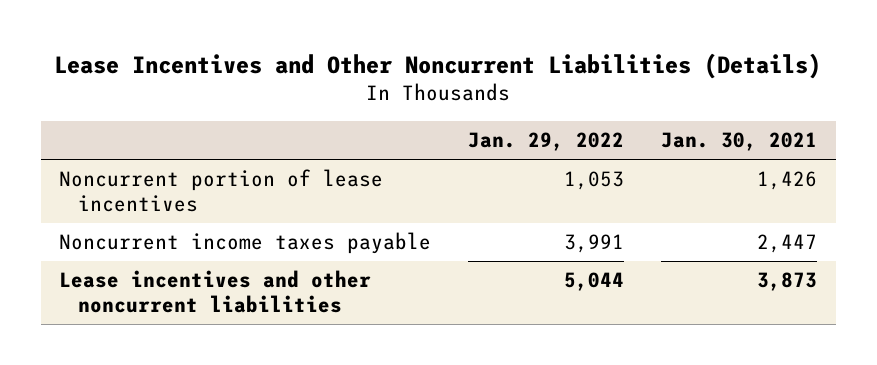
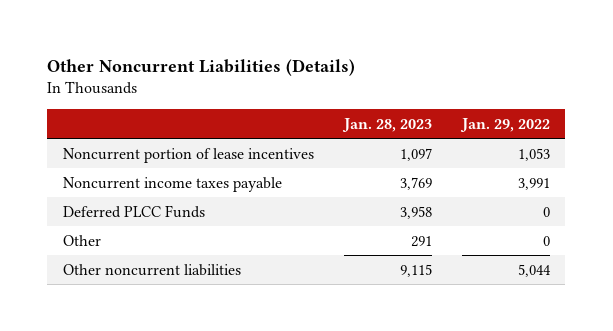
- Lease Incentives and Other Noncurrent Liabilities (Details)
+ Other Noncurrent Liabilities (Details)
- | Jan. 29, 2022 | Jan. 30, 2021
+ | Jan. 28, 2023 | Jan. 29, 2022
- Lease incentives and other noncurrent liabilities | 5,044 | 3,873
+ Deferred PLCC Funds | 3,958 | 0
+ Other | 291 | 0
+ Other noncurrent liabilities | 9,115 | 5,044

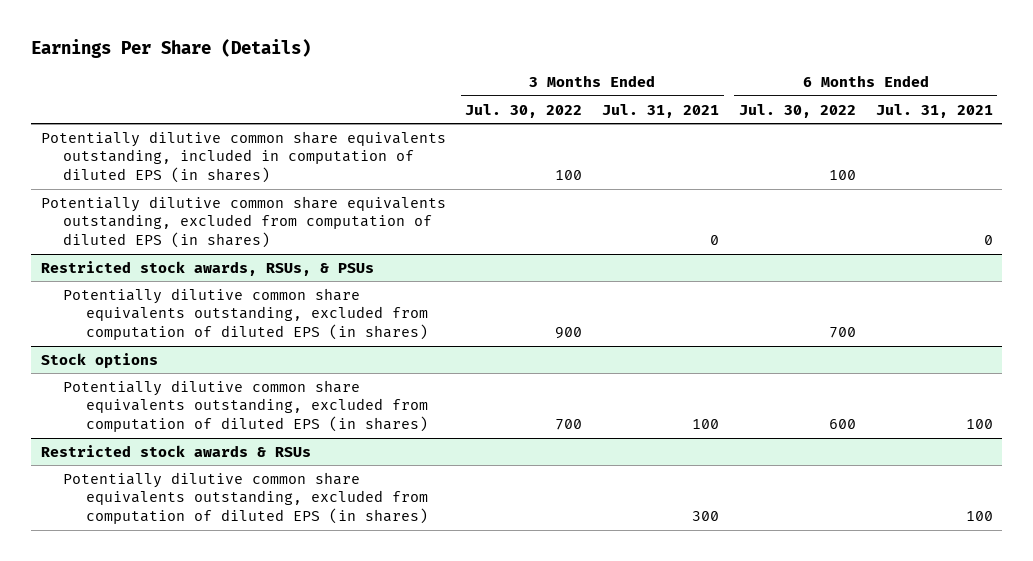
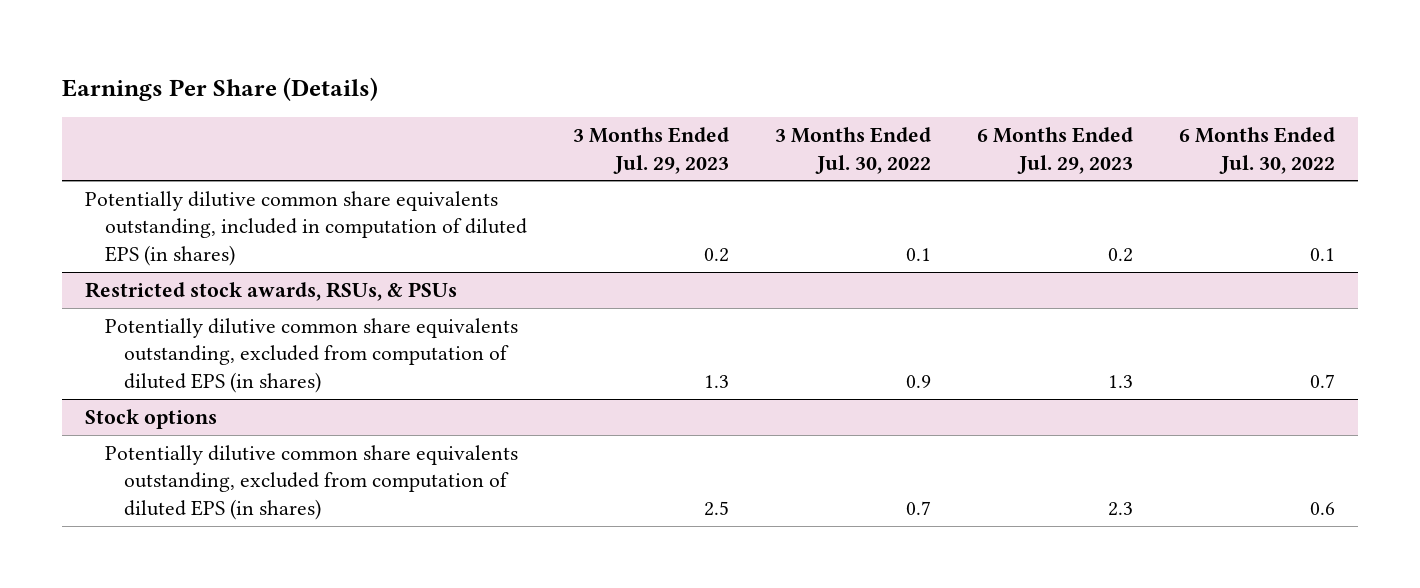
- | 3 Months Ended Jul. 30, 2022 | 3 Months Ended Jul. 31, 2021 | 6 Months Ended Jul. 30, 2022 | 6 Months Ended Jul. 31, 2021
+ | 3 Months Ended Jul. 29, 2023 | 3 Months Ended Jul. 30, 2022 | 6 Months Ended Jul. 29, 2023 | 6 Months Ended Jul. 30, 2022
- Potentially dilutive common share equivalents outstanding, included in computation of diluted EPS (in shares) | 100 | | 100 |
- Potentially dilutive common share equivalents outstanding, excluded from computation of diluted EPS (in shares) | | 0 | | 0
+ Potentially dilutive common share equivalents outstanding, included in computation of diluted EPS (in shares) | 0.2 | 0.1 | 0.2 | 0.1
@ Restricted stock awards, RSUs, & PSUs
- Potentially dilutive common share equivalents outstanding, excluded from computation of diluted EPS (in shares) | 900 | | 700 |
+ Potentially dilutive common share equivalents outstanding, excluded from computation of diluted EPS (in shares) | 1.3 | 0.9 | 1.3 | 0.7
@ Stock options
- Potentially dilutive common share equivalents outstanding, excluded from computation of diluted EPS (in shares) | 700 | 100 | 600 | 100
- Restricted stock awards & RSUs
- Potentially dilutive common share equivalents outstanding, excluded from computation of diluted EPS (in shares) | | 300 | | 100
@ Stock options
+ Potentially dilutive common share equivalents outstanding, excluded from computation of diluted EPS (in shares) | 2.5 | 0.7 | 2.3 | 0.6

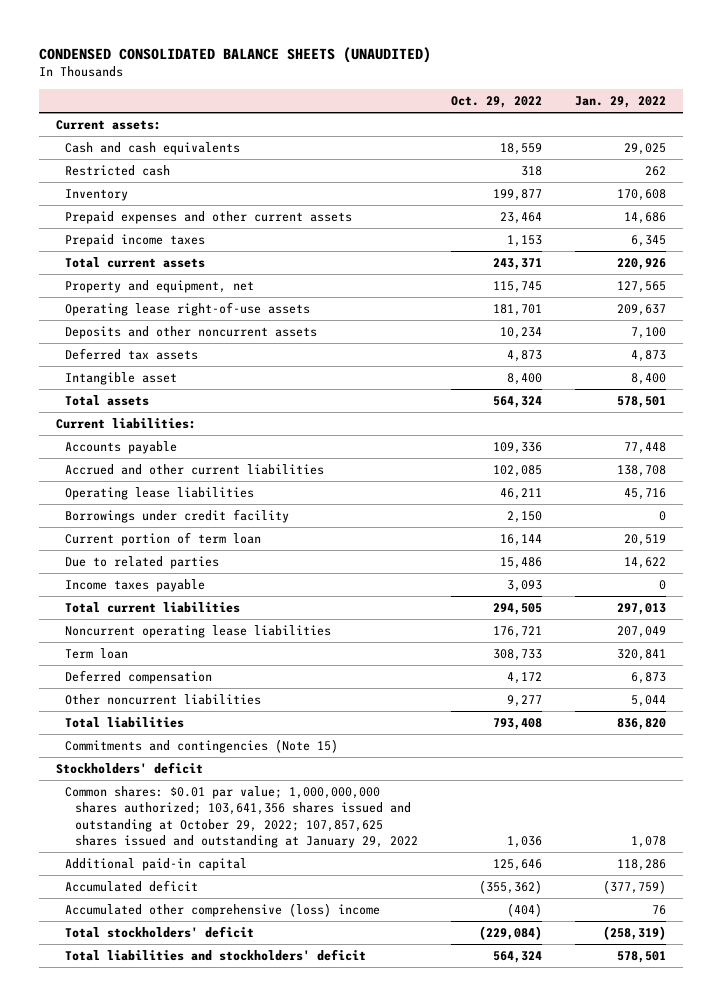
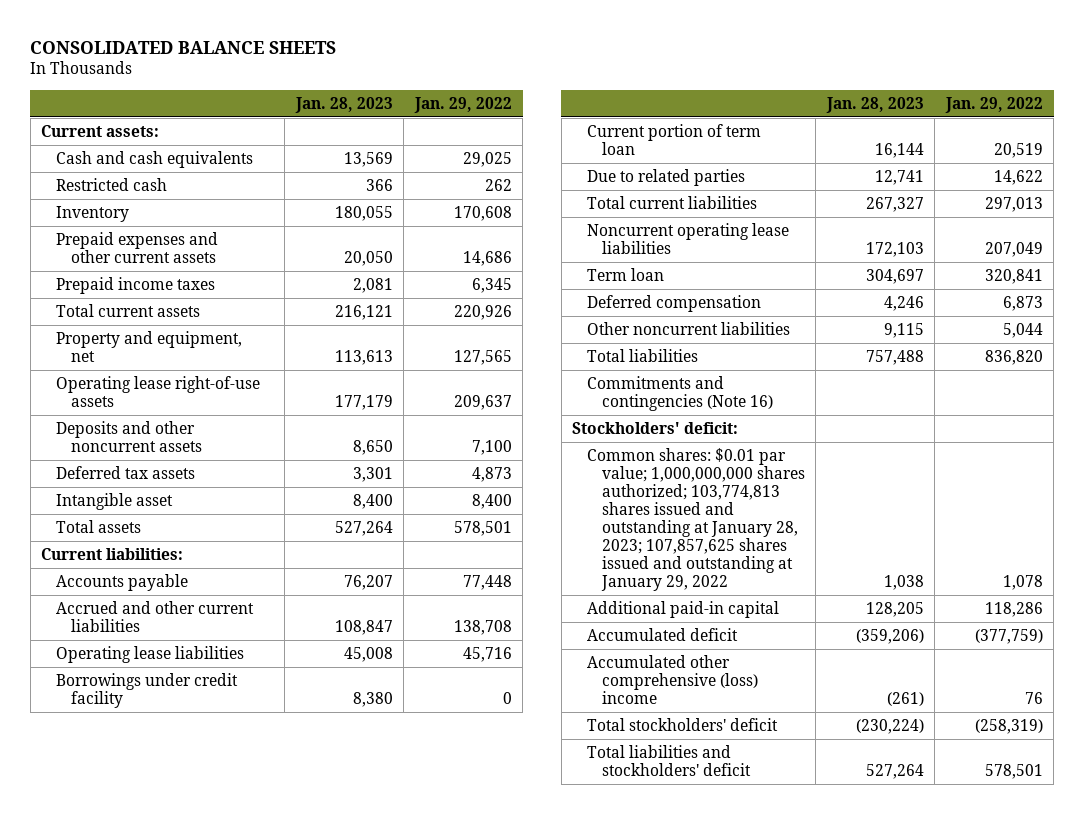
- CONDENSED CONSOLIDATED BALANCE SHEETS (UNAUDITED)
+ CONSOLIDATED BALANCE SHEETS
- | Oct. 29, 2022 | Jan. 29, 2022
+ | Jan. 28, 2023 | Jan. 29, 2022
- Income taxes payable | 3,093 | 0
- Commitments and contingencies (Note 15)
- Stockholders' deficit
- Common shares: $0.01 par value; 1,000,000,000 shares authorized; 103,641,356 shares issued and outstanding at October 29, 2022; 107,857,625 shares issued and outstanding at January 29, 2022 | 1,036 | 1,078
+ Commitments and contingencies (Note 16)
+ Stockholders' deficit:
+ Common shares: $0.01 par value; 1,000,000,000 shares authorized; 103,774,813 shares issued and outstanding at January 28, 2023; 107,857,625 shares issued and outstanding at January 29, 2022 | 1,038 | 1,078

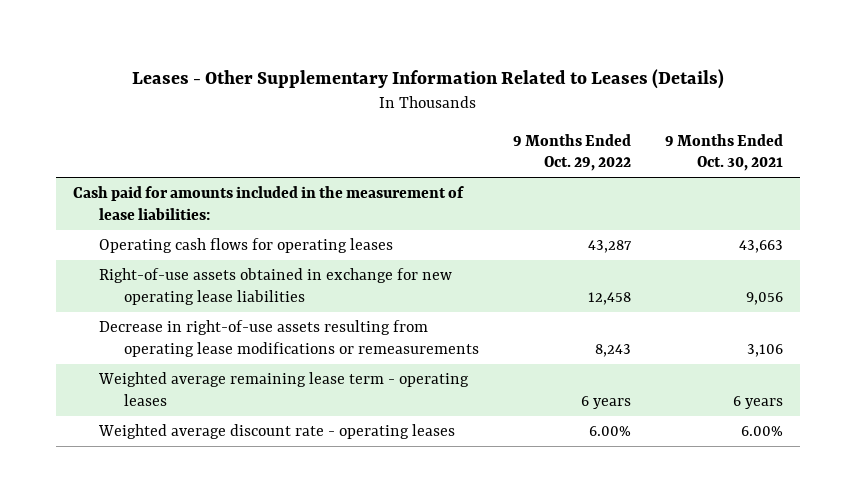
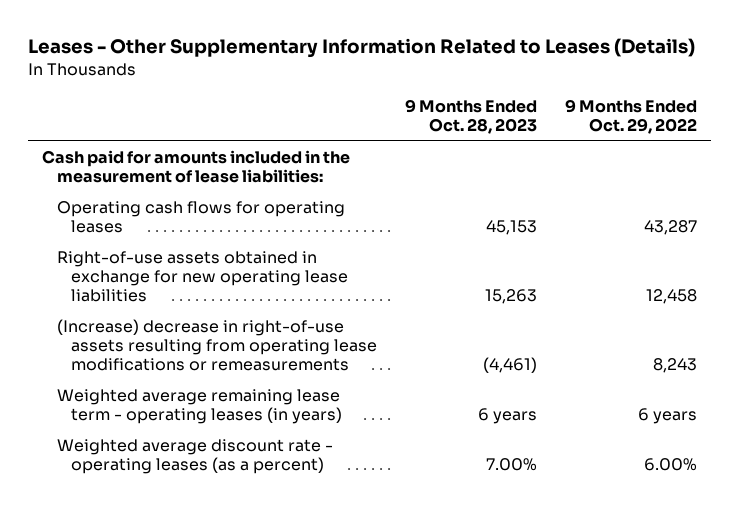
- | 9 Months Ended Oct. 29, 2022 | 9 Months Ended Oct. 30, 2021
+ | 9 Months Ended Oct. 28, 2023 | 9 Months Ended Oct. 29, 2022
- Decrease in right-of-use assets resulting from operating lease modifications or remeasurements | 8,243 | 3,106
- Weighted average remaining lease term - operating leases | 6 years | 6 years
- Weighted average discount rate - operating leases | 6.00% | 6.00%
+ (Increase) decrease in right-of-use assets resulting from operating lease modifications or remeasurements | (4,461) | 8,243
+ Weighted average remaining lease term - operating leases (in years) | 6 years | 6 years
+ Weighted average discount rate - operating leases (as a percent) | 7.00% | 6.00%

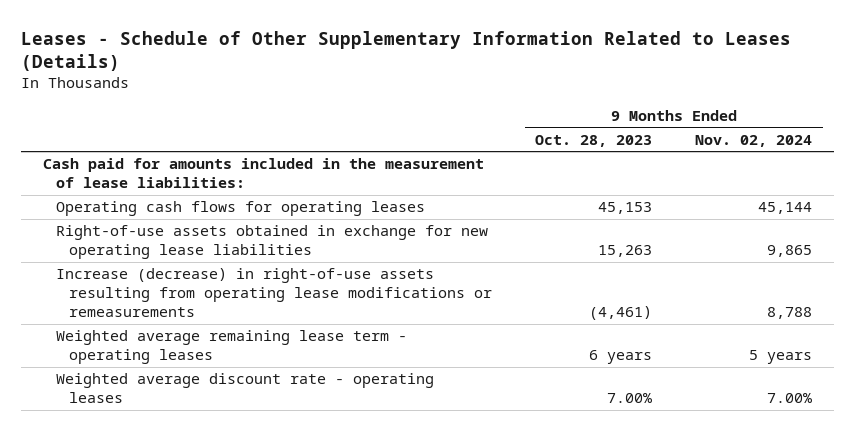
- Leases - Other Supplementary Information Related to Leases (Details)
+ Leases - Schedule of Other Supplementary Information Related to Leases (Details)
- | 9 Months Ended Oct. 28, 2023 | 9 Months Ended Oct. 29, 2022
+ | 9 Months Ended Oct. 28, 2023 | 9 Months Ended Nov. 02, 2024
- (Increase) decrease in right-of-use assets resulting from operating lease modifications or remeasurements | (4,461) | 8,243
- Weighted average remaining lease term - operating leases (in years) | 6 years | 6 years
- Weighted average discount rate - operating leases (as a percent) | 7.00% | 6.00%
+ Increase (decrease) in right-of-use assets resulting from operating lease modifications or remeasurements | (4,461) | 8,788
+ Weighted average remaining lease term - operating leases | 6 years | 5 years
+ Weighted average discount rate - operating leases | 7.00% | 7.00%

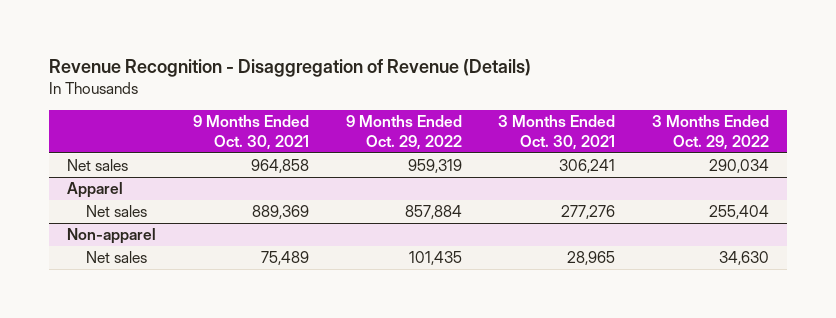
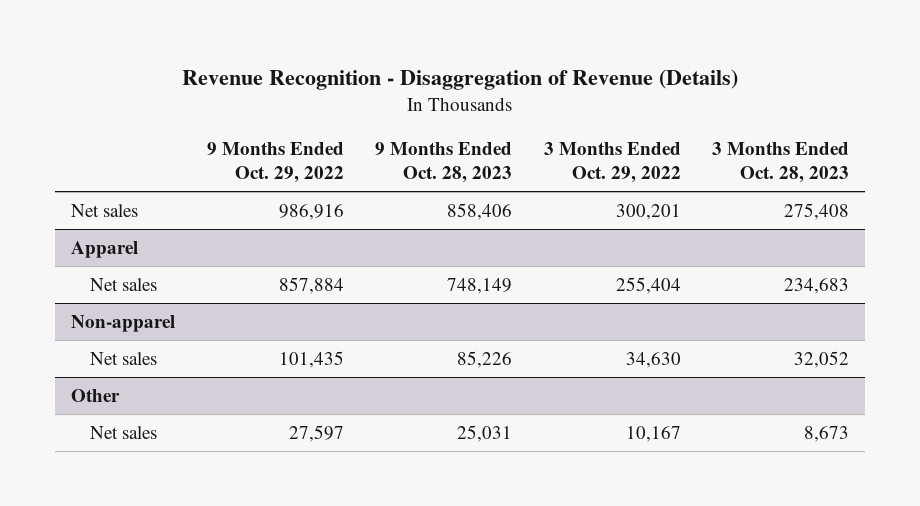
- | 9 Months Ended Oct. 30, 2021 | 9 Months Ended Oct. 29, 2022 | 3 Months Ended Oct. 30, 2021 | 3 Months Ended Oct. 29, 2022
+ | 9 Months Ended Oct. 29, 2022 | 9 Months Ended Oct. 28, 2023 | 3 Months Ended Oct. 29, 2022 | 3 Months Ended Oct. 28, 2023
- Net sales | 964,858 | 959,319 | 306,241 | 290,034
+ Net sales | 986,916 | 858,406 | 300,201 | 275,408
+ Other
+ Net sales | 27,597 | 25,031 | 10,167 | 8,673

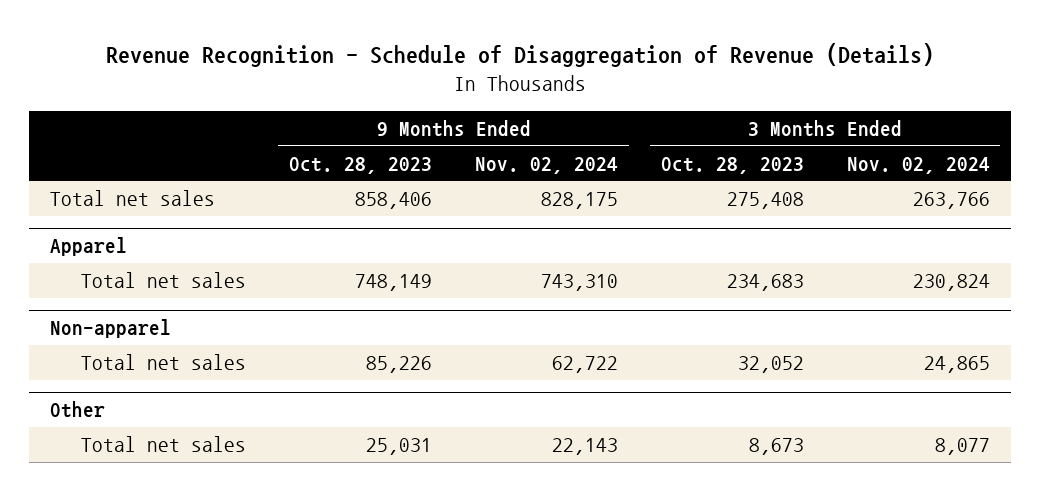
- Revenue Recognition - Disaggregation of Revenue (Details)
+ Revenue Recognition - Schedule of Disaggregation of Revenue (Details)
- | 9 Months Ended Oct. 29, 2022 | 9 Months Ended Oct. 28, 2023 | 3 Months Ended Oct. 29, 2022 | 3 Months Ended Oct. 28, 2023
+ | 9 Months Ended Oct. 28, 2023 | 9 Months Ended Nov. 02, 2024 | 3 Months Ended Oct. 28, 2023 | 3 Months Ended Nov. 02, 2024
- Net sales | 986,916 | 858,406 | 300,201 | 275,408
+ Total net sales | 858,406 | 828,175 | 275,408 | 263,766
@ Apparel
- Net sales | 857,884 | 748,149 | 255,404 | 234,683
+ Total net sales | 748,149 | 743,310 | 234,683 | 230,824
@ Non-apparel
- Net sales | 101,435 | 85,226 | 34,630 | 32,052
+ Total net sales | 85,226 | 62,722 | 32,052 | 24,865
@ Other
- Net sales | 27,597 | 25,031 | 10,167 | 8,673
+ Total net sales | 25,031 | 22,143 | 8,673 | 8,077

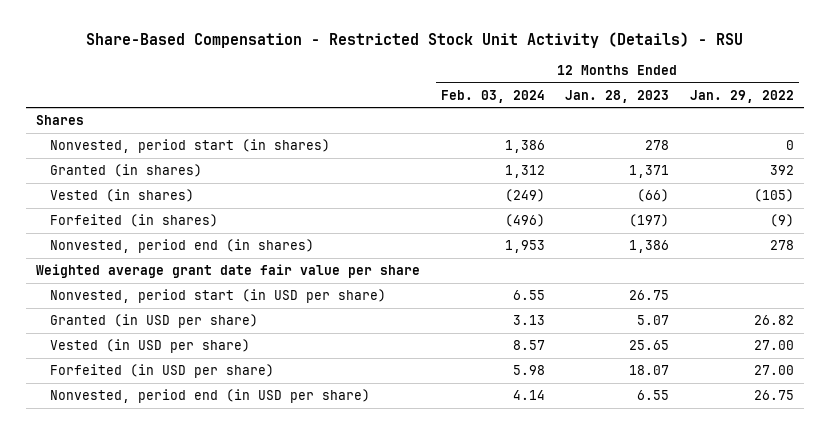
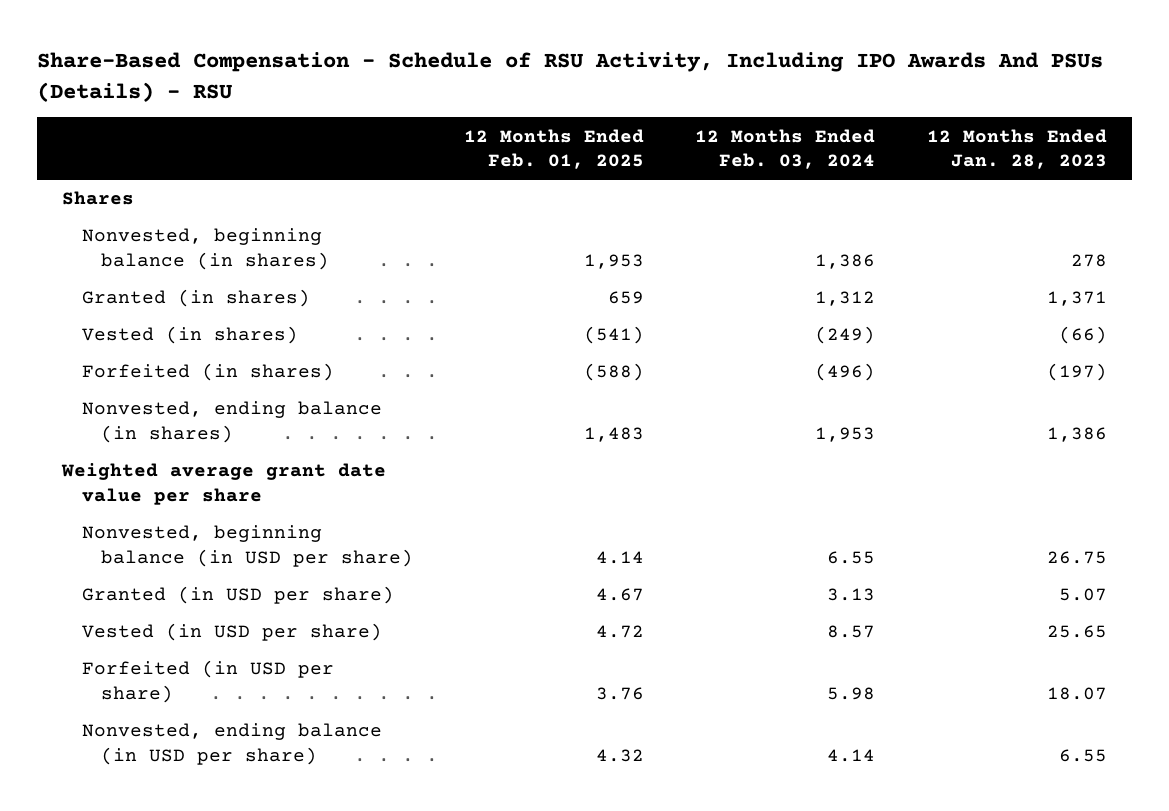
- Share-Based Compensation - Restricted Stock Unit Activity (Details) - RSU
+ Share-Based Compensation - Schedule of RSU Activity, Including IPO Awards And PSUs (Details) - RSU
- | 12 Months Ended Feb. 03, 2024 | 12 Months Ended Jan. 28, 2023 | 12 Months Ended Jan. 29, 2022
+ | 12 Months Ended Feb. 01, 2025 | 12 Months Ended Feb. 03, 2024 | 12 Months Ended Jan. 28, 2023
- Nonvested, period start (in shares) | 1,386 | 278 | 0
+ Nonvested, beginning balance (in shares) | 1,953 | 1,386 | 278
- Nonvested, period end (in shares) | 1,953 | 1,386 | 278
- Weighted average grant date fair value per share
- Nonvested, period start (in USD per share) | 6.55 | 26.75 |
+ Nonvested, ending balance (in shares) | 1,483 | 1,953 | 1,386
+ Weighted average grant date value per share
+ Nonvested, beginning balance (in USD per share) | 4.14 | 6.55 | 26.75
- Nonvested, period end (in USD per share) | 4.14 | 6.55 | 26.75
+ Nonvested, ending balance (in USD per share) | 4.32 | 4.14 | 6.55

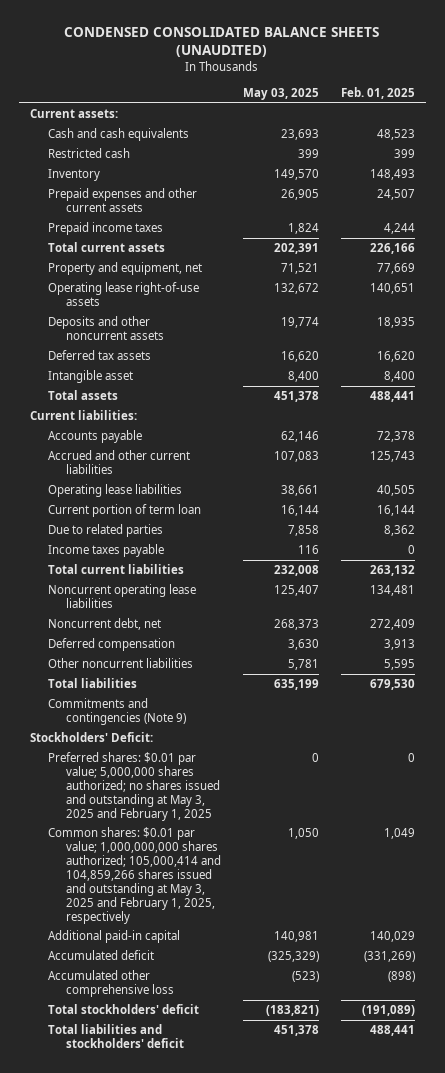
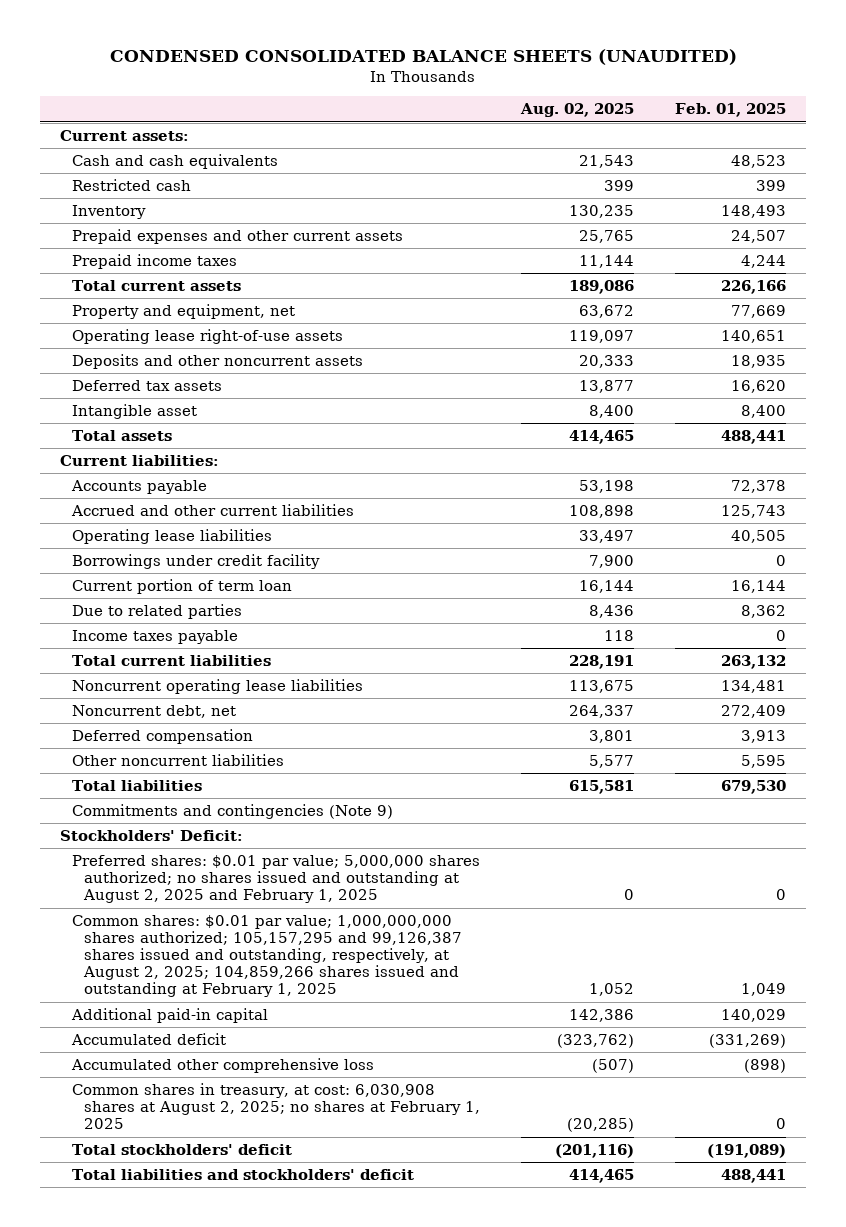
- | May 03, 2025 | Feb. 01, 2025
+ | Aug. 02, 2025 | Feb. 01, 2025
+ Borrowings under credit facility | 7,900 | 0
- Preferred shares: $0.01 par value; 5,000,000 shares authorized; no shares issued and outstanding at May 3, 2025 and February 1, 2025 | 0 | 0
- Common shares: $0.01 par value; 1,000,000,000 shares authorized; 105,000,414 and 104,859,266 shares issued and outstanding at May 3, 2025 and February 1, 2025, respectively | 1,050 | 1,049
+ Preferred shares: $0.01 par value; 5,000,000 shares authorized; no shares issued and outstanding at August 2, 2025 and February 1, 2025 | 0 | 0
+ Common shares: $0.01 par value; 1,000,000,000 shares authorized; 105,157,295 and 99,126,387 shares issued and outstanding, respectively, at August 2, 2025; 104,859,266 shares issued and outstanding at February 1, 2025 | 1,052 | 1,049
+ Common shares in treasury, at cost: 6,030,908 shares at August 2, 2025; no shares at February 1, 2025 | (20,285) | 0

